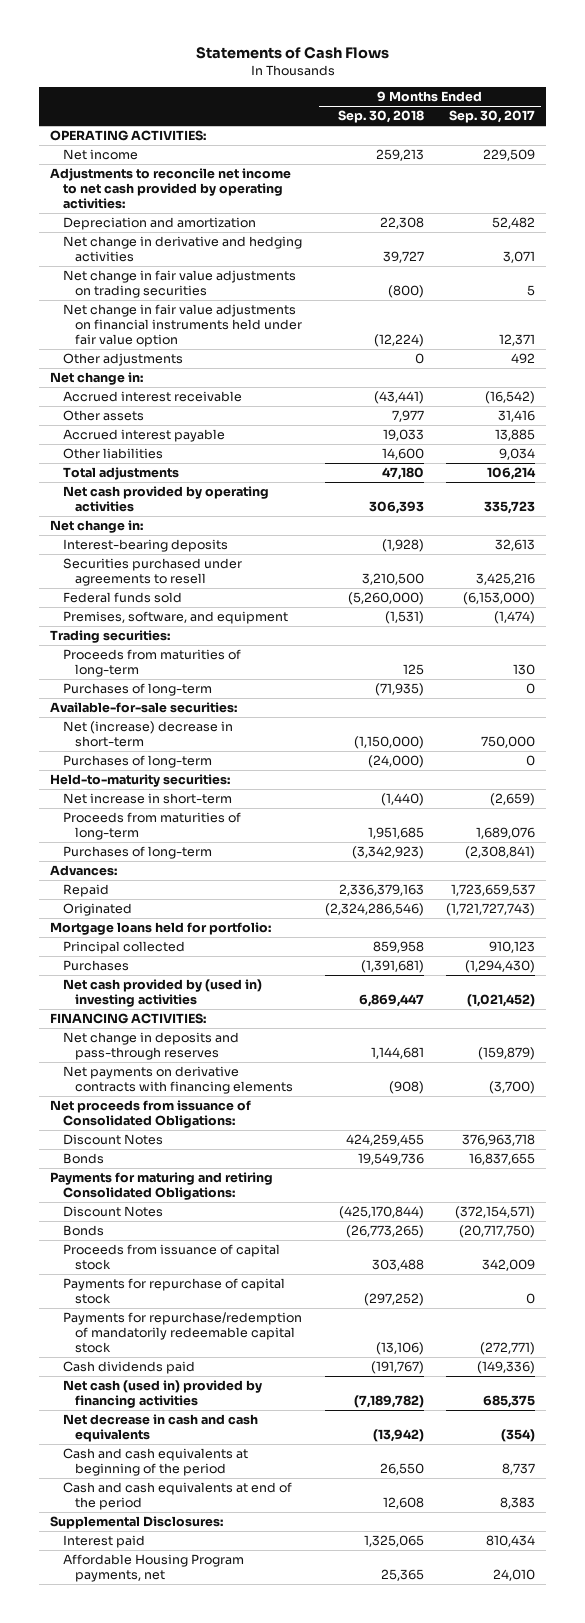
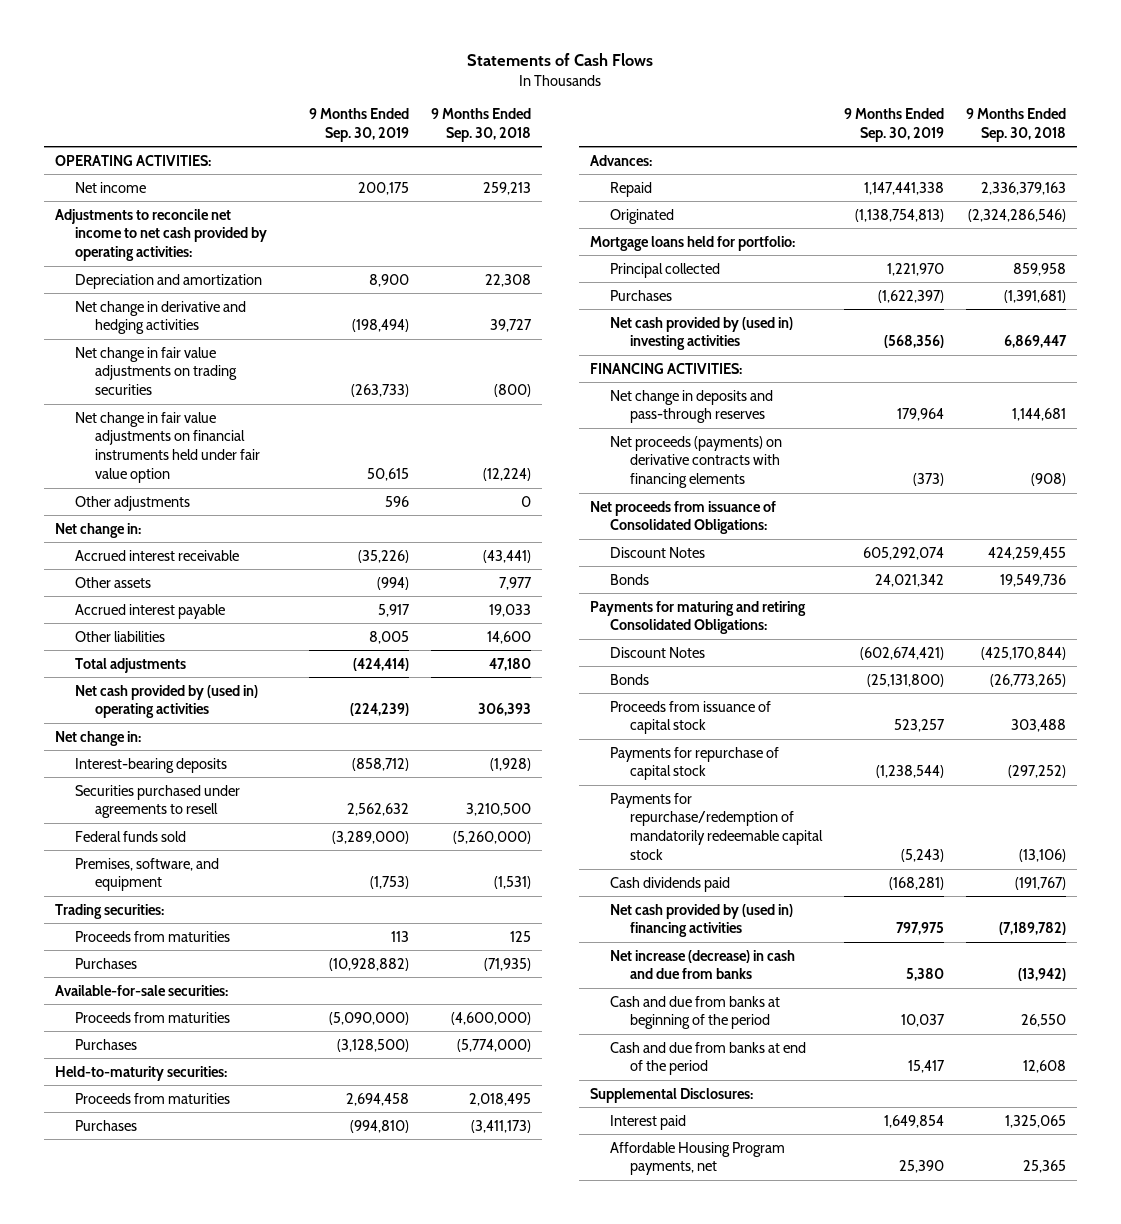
- | 9 Months Ended Sep. 30, 2018 | 9 Months Ended Sep. 30, 2017
+ | 9 Months Ended Sep. 30, 2019 | 9 Months Ended Sep. 30, 2018
- Net cash provided by operating activities | 306,393 | 335,723
+ Net cash provided by (used in) operating activities | (224,239) | 306,393
- Proceeds from maturities of long-term | 125 | 130
- Purchases of long-term | (71,935) | 0
+ Proceeds from maturities | 113 | 125
+ Purchases | (10,928,882) | (71,935)
- Net (increase) decrease in short-term | (1,150,000) | 750,000
- Purchases of long-term | (24,000) | 0
+ Proceeds from maturities | (5,090,000) | (4,600,000)
+ Purchases | (3,128,500) | (5,774,000)
- Net increase in short-term | (1,440) | (2,659)
- Proceeds from maturities of long-term | 1,951,685 | 1,689,076
- Purchases of long-term | (3,342,923) | (2,308,841)
+ Proceeds from maturities | 2,694,458 | 2,018,495
+ Purchases | (994,810) | (3,411,173)
- Net payments on derivative contracts with financing elements | (908) | (3,700)
+ Net proceeds (payments) on derivative contracts with financing elements | (373) | (908)
- Net cash (used in) provided by financing activities | (7,189,782) | 685,375
- Net decrease in cash and cash equivalents | (13,942) | (354)
- Cash and cash equivalents at beginning of the period | 26,550 | 8,737
- Cash and cash equivalents at end of the period | 12,608 | 8,383
+ Net cash provided by (used in) financing activities | 797,975 | (7,189,782)
+ Net increase (decrease) in cash and due from banks | 5,380 | (13,942)
+ Cash and due from banks at beginning of the period | 10,037 | 26,550
+ Cash and due from banks at end of the period | 15,417 | 12,608

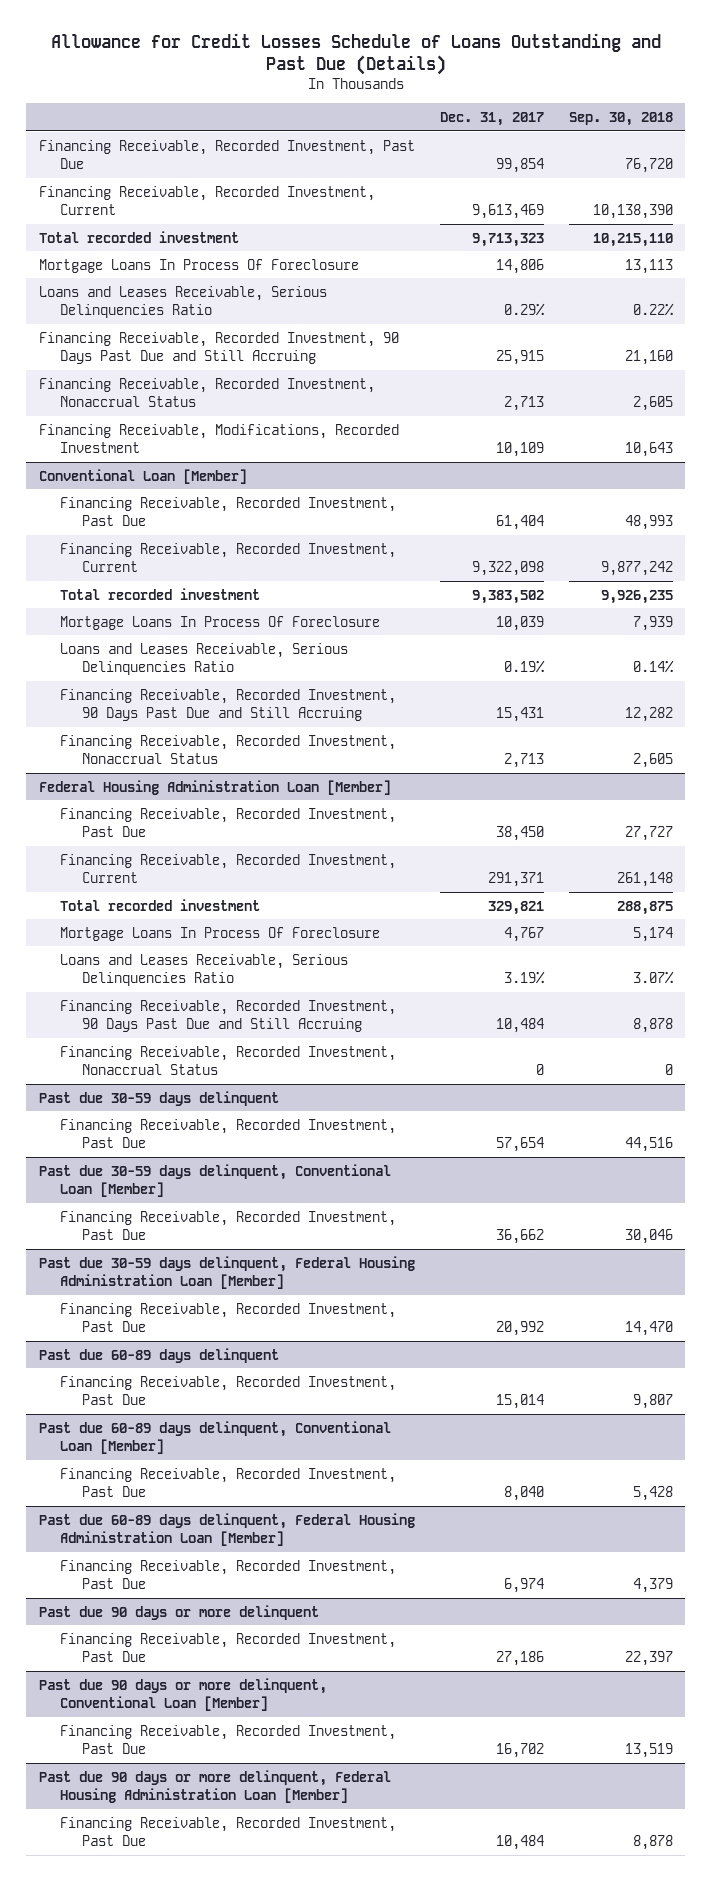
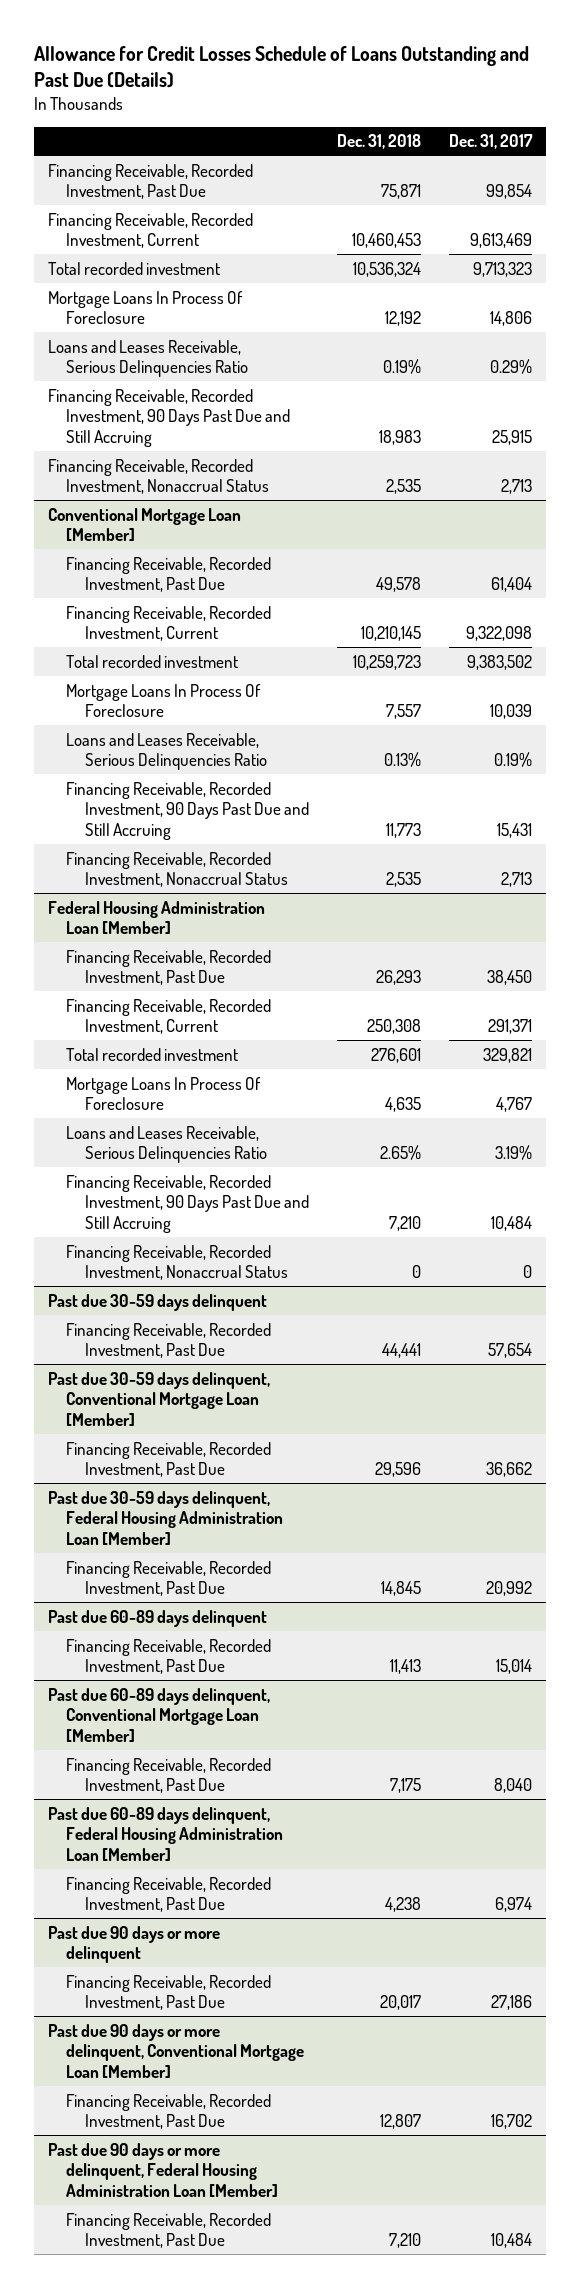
- | Dec. 31, 2017 | Sep. 30, 2018
+ | Dec. 31, 2018 | Dec. 31, 2017
- Financing Receivable, Modifications, Recorded Investment | 10,109 | 10,643
- Conventional Loan [Member]
+ Conventional Mortgage Loan [Member]
- Past due 30-59 days delinquent, Conventional Loan [Member]
+ Past due 30-59 days delinquent, Conventional Mortgage Loan [Member]
- Past due 60-89 days delinquent, Conventional Loan [Member]
+ Past due 60-89 days delinquent, Conventional Mortgage Loan [Member]
- Past due 90 days or more delinquent, Conventional Loan [Member]
+ Past due 90 days or more delinquent, Conventional Mortgage Loan [Member]

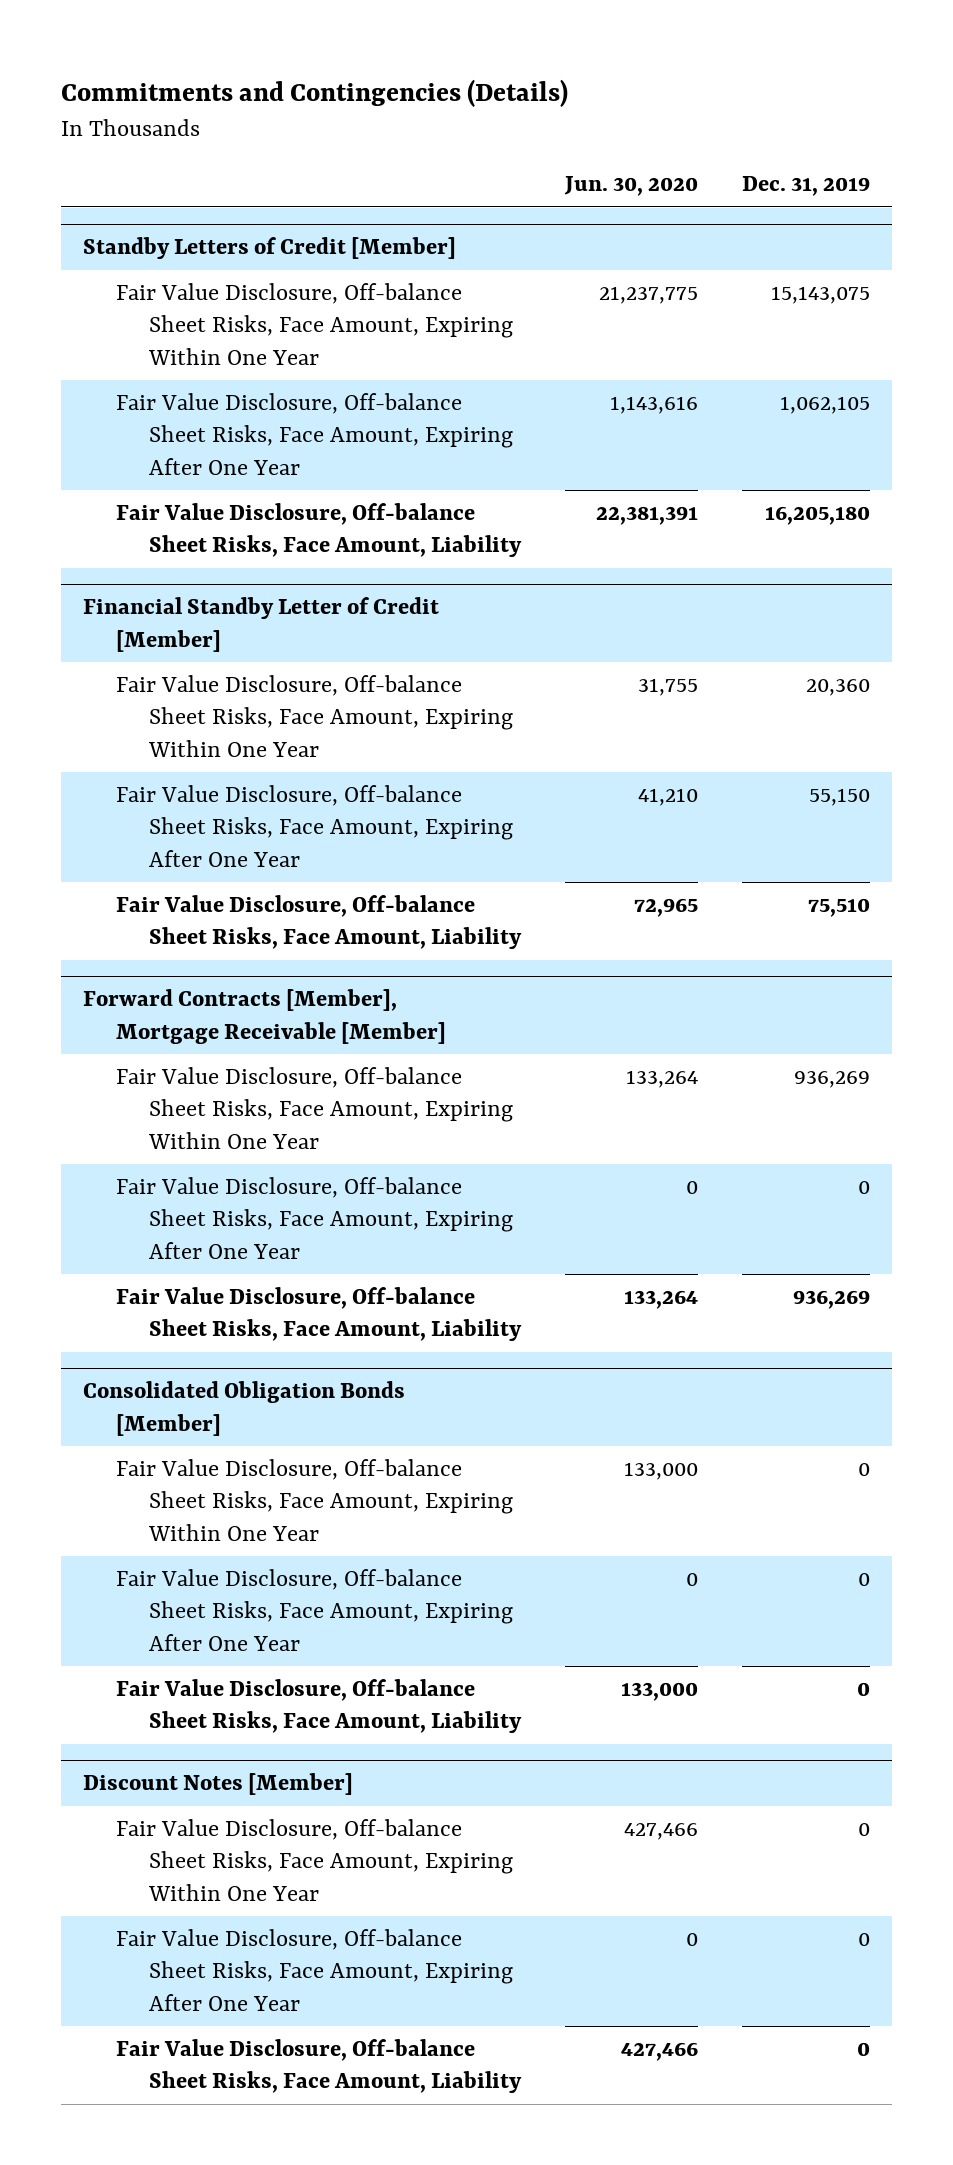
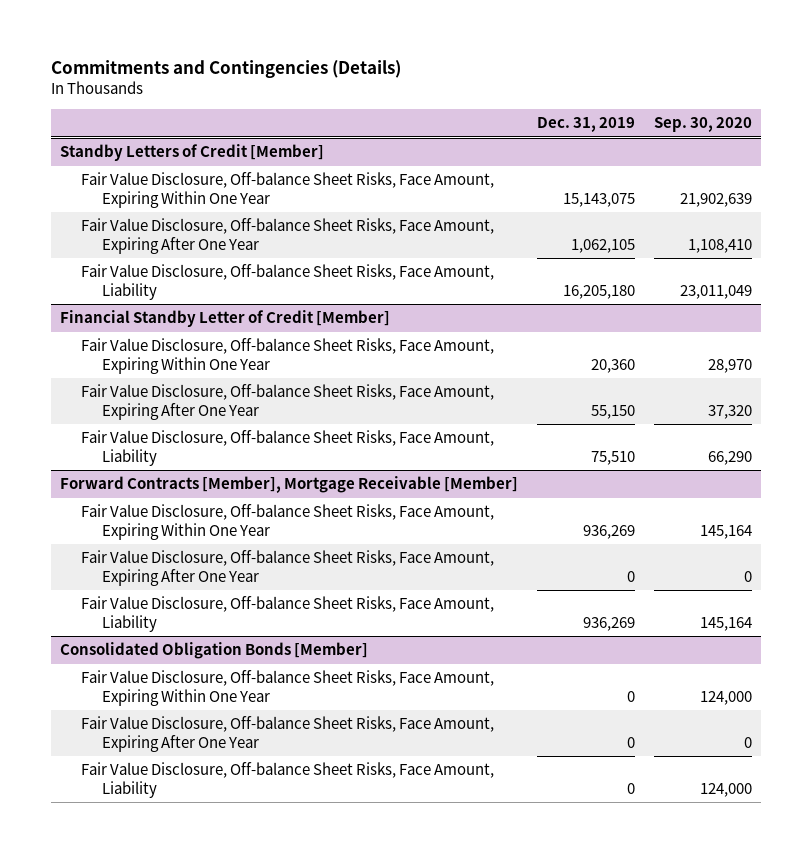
- | Jun. 30, 2020 | Dec. 31, 2019
+ | Dec. 31, 2019 | Sep. 30, 2020
- Discount Notes [Member]
- Fair Value Disclosure, Off-balance Sheet Risks, Face Amount, Expiring Within One Year | 427,466 | 0
- Fair Value Disclosure, Off-balance Sheet Risks, Face Amount, Expiring After One Year | 0 | 0
- Fair Value Disclosure, Off-balance Sheet Risks, Face Amount, Liability | 427,466 | 0

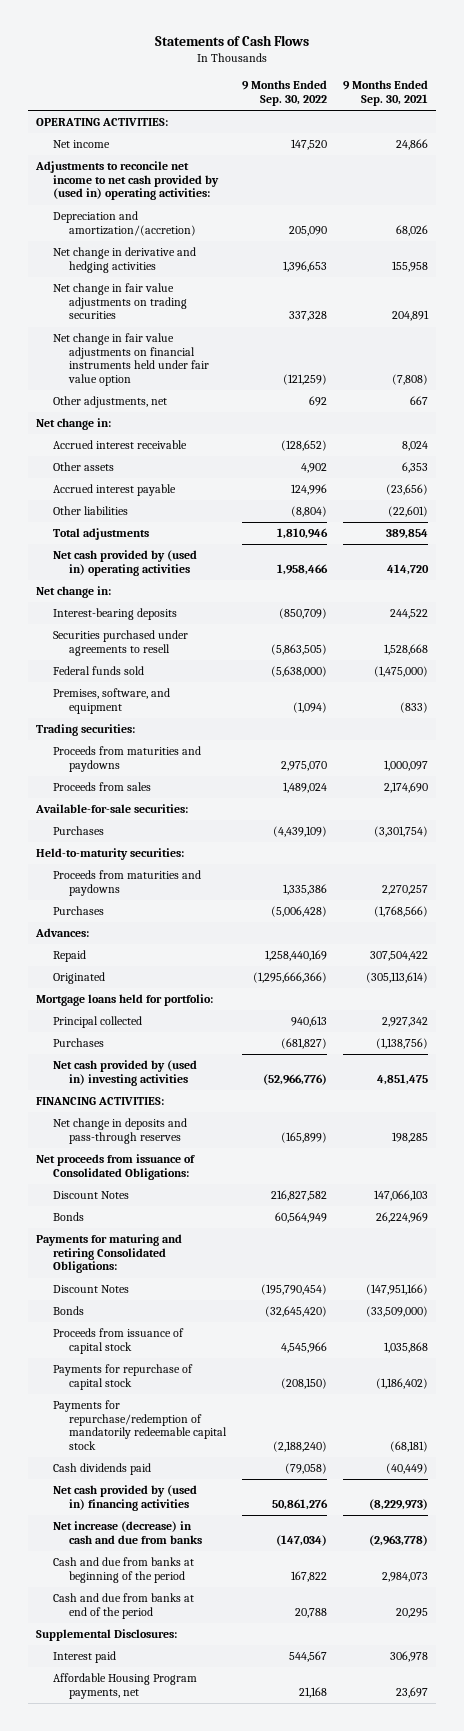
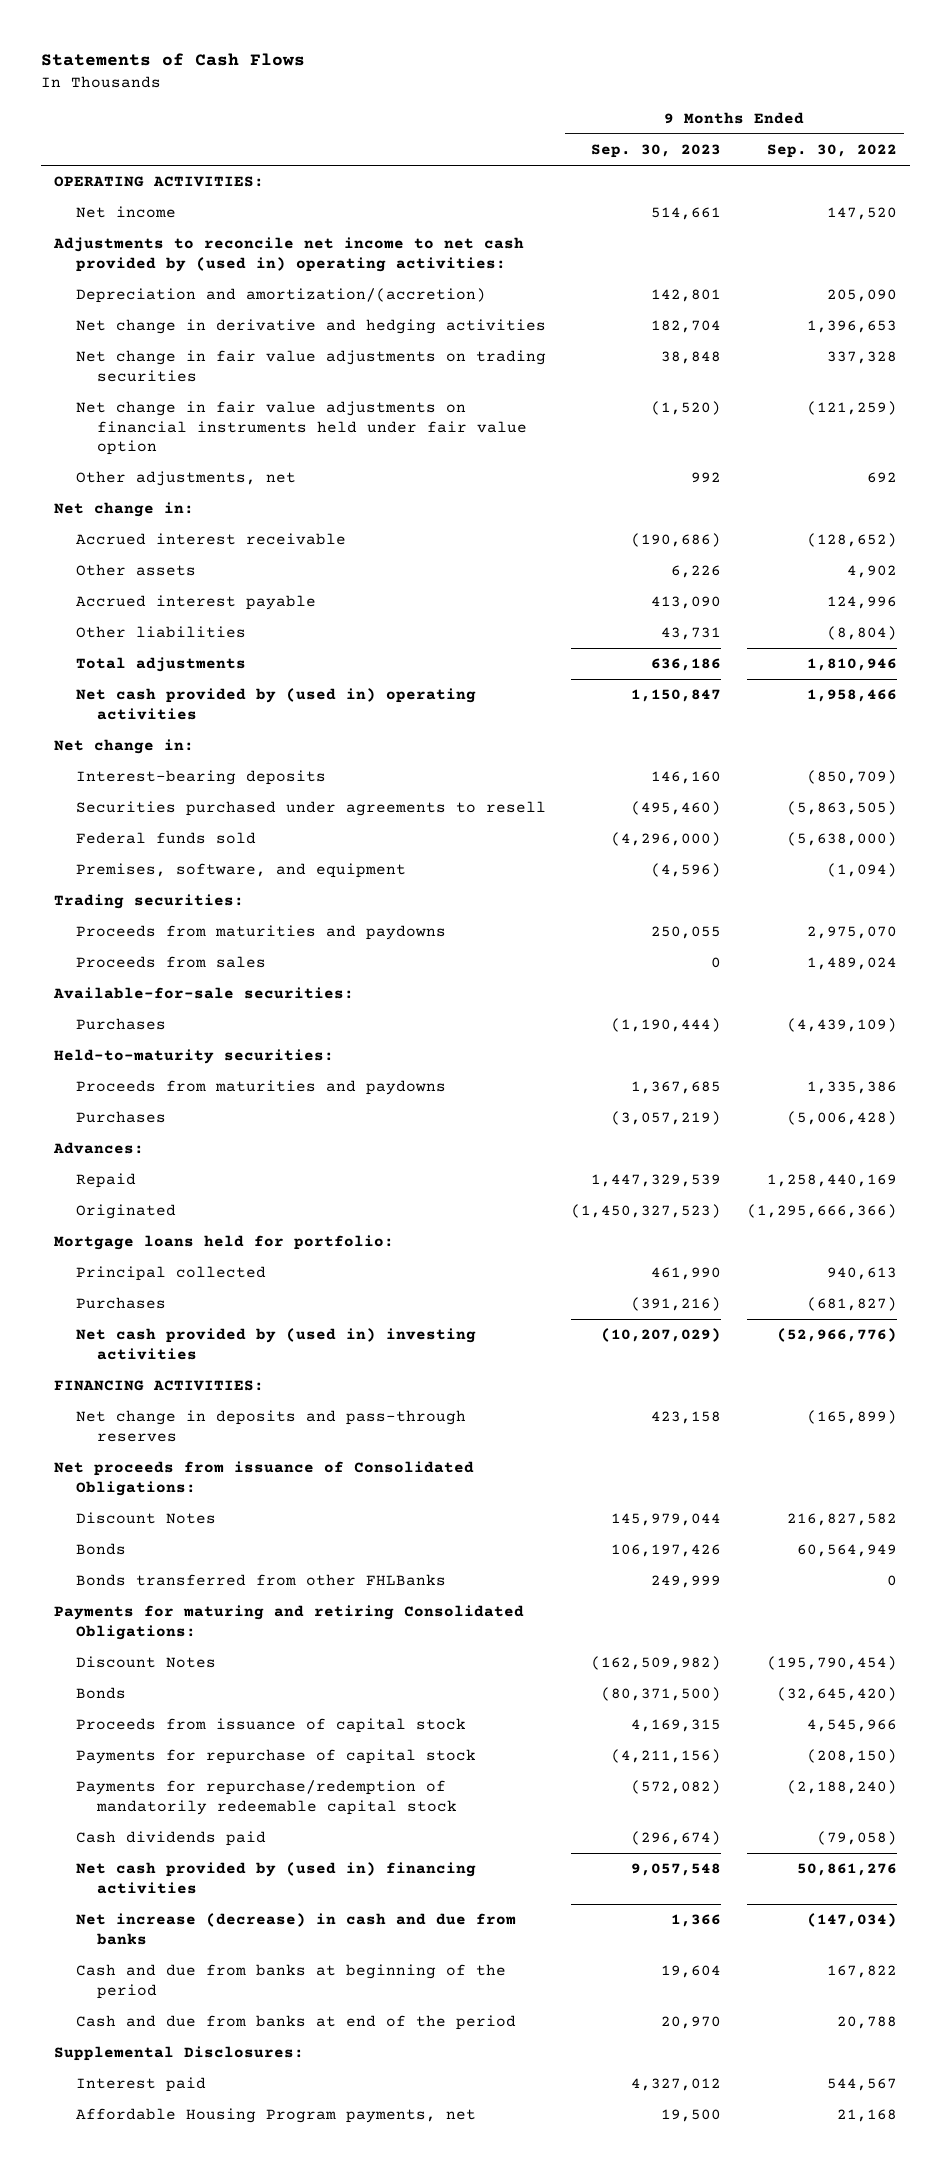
- | 9 Months Ended Sep. 30, 2022 | 9 Months Ended Sep. 30, 2021
+ | 9 Months Ended Sep. 30, 2023 | 9 Months Ended Sep. 30, 2022
+ Bonds transferred from other FHLBanks | 249,999 | 0

